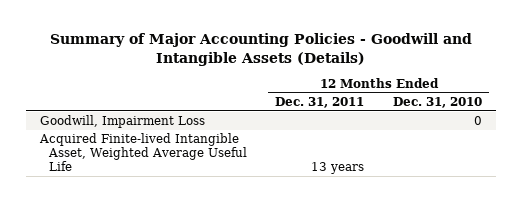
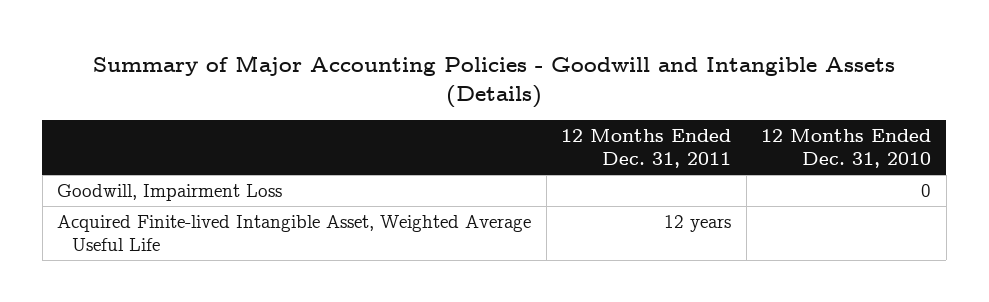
- Acquired Finite-lived Intangible Asset, Weighted Average Useful Life | 13 years |
+ Acquired Finite-lived Intangible Asset, Weighted Average Useful Life | 12 years |

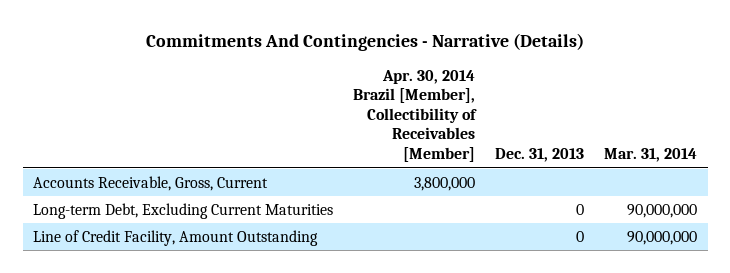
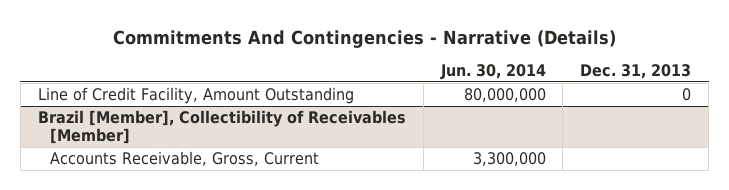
- | Apr. 30, 2014 Brazil [Member], Collectibility of Receivables [Member] | Dec. 31, 2013 | Mar. 31, 2014
+ | Jun. 30, 2014 | Dec. 31, 2013
- Accounts Receivable, Gross, Current | 3,800,000 | |
- Long-term Debt, Excluding Current Maturities | | 0 | 90,000,000
+ Brazil [Member], Collectibility of Receivables [Member]
+ Accounts Receivable, Gross, Current | 3,300,000 |

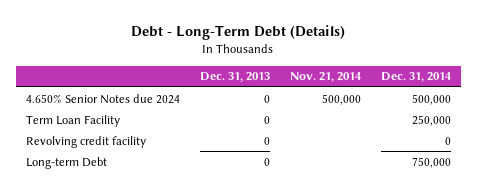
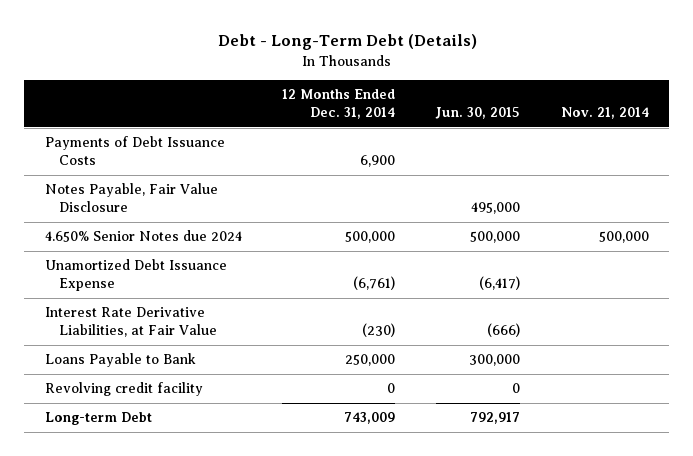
- | Dec. 31, 2013 | Nov. 21, 2014 | Dec. 31, 2014
+ | 12 Months Ended Dec. 31, 2014 | Jun. 30, 2015 | Nov. 21, 2014
+ Payments of Debt Issuance Costs | 6,900 | |
+ Notes Payable, Fair Value Disclosure | | 495,000 |
- Term Loan Facility | 0 | | 250,000
+ Unamortized Debt Issuance Expense | (6,761) | (6,417) |
+ Interest Rate Derivative Liabilities, at Fair Value | (230) | (666) |
+ Loans Payable to Bank | 250,000 | 300,000 |

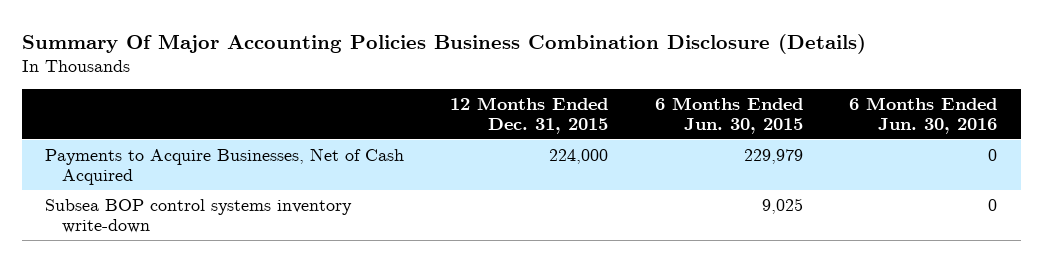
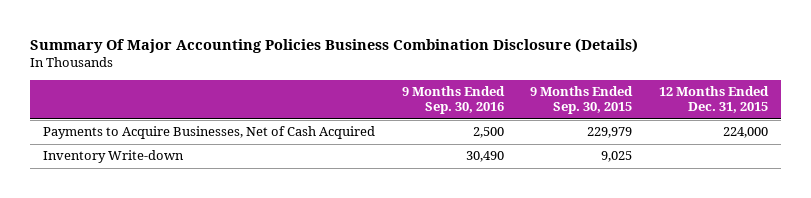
- | 12 Months Ended Dec. 31, 2015 | 6 Months Ended Jun. 30, 2015 | 6 Months Ended Jun. 30, 2016
+ | 9 Months Ended Sep. 30, 2016 | 9 Months Ended Sep. 30, 2015 | 12 Months Ended Dec. 31, 2015
- Subsea BOP control systems inventory write-down | | 9,025 | 0
+ Inventory Write-down | 30,490 | 9,025 |

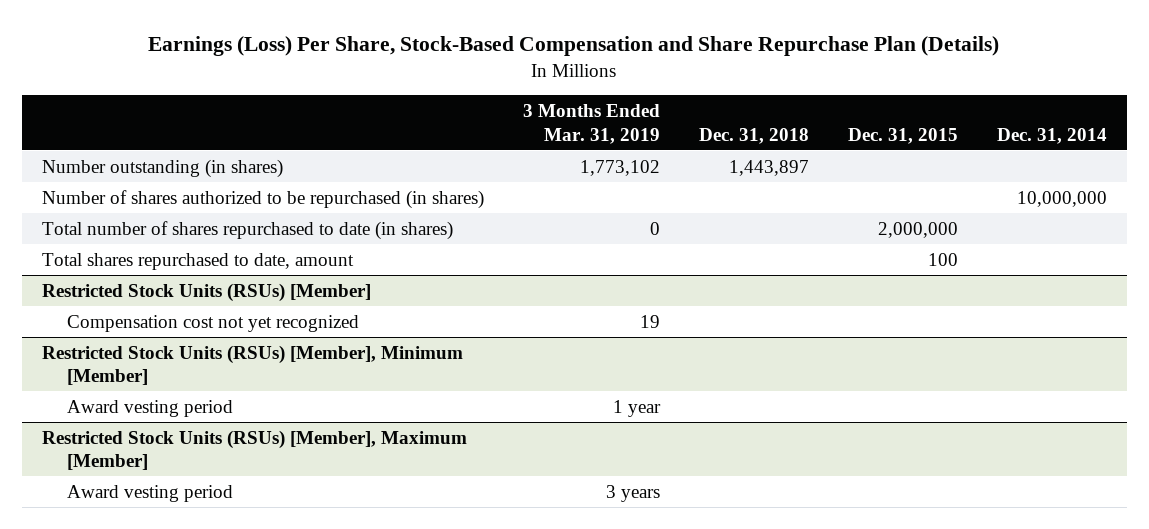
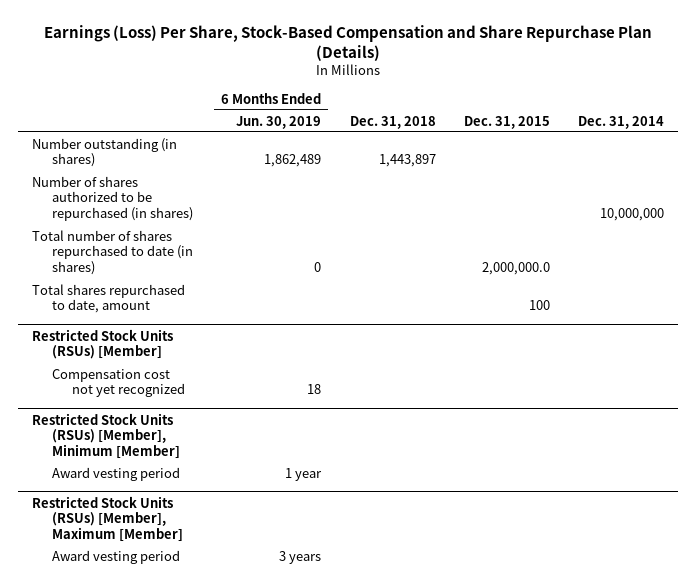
- | 3 Months Ended Mar. 31, 2019 | Dec. 31, 2018 | Dec. 31, 2015 | Dec. 31, 2014
+ | 6 Months Ended Jun. 30, 2019 | Dec. 31, 2018 | Dec. 31, 2015 | Dec. 31, 2014
- Total number of shares repurchased to date (in shares) | 0 | | 2,000,000 |
+ Total number of shares repurchased to date (in shares) | 0 | | 2,000,000.0 |

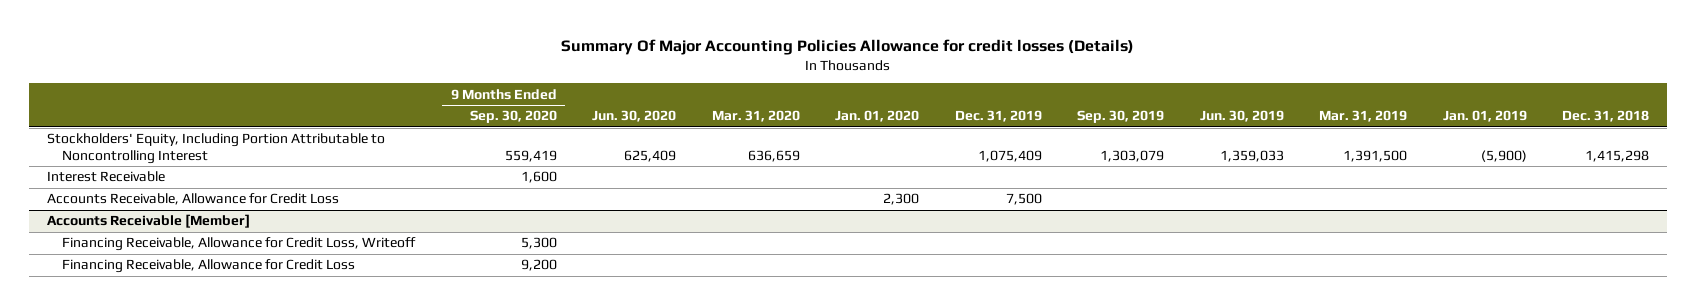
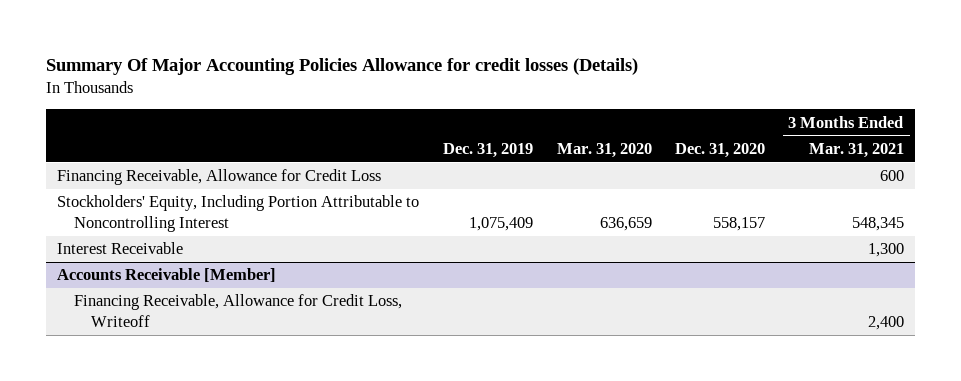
- | 9 Months Ended Sep. 30, 2020 | Jun. 30, 2020 | Mar. 31, 2020 | Jan. 01, 2020 | Dec. 31, 2019 | Sep. 30, 2019 | Jun. 30, 2019 | Mar. 31, 2019 | Jan. 01, 2019 | Dec. 31, 2018
+ | Dec. 31, 2019 | Mar. 31, 2020 | Dec. 31, 2020 | 3 Months Ended Mar. 31, 2021
+ Financing Receivable, Allowance for Credit Loss | | | | 600
- Accounts Receivable, Allowance for Credit Loss | | | | 2,300 | 7,500 | | | | |
@ Accounts Receivable [Member]
- Financing Receivable, Allowance for Credit Loss | 9,200 | | | | | | | | |

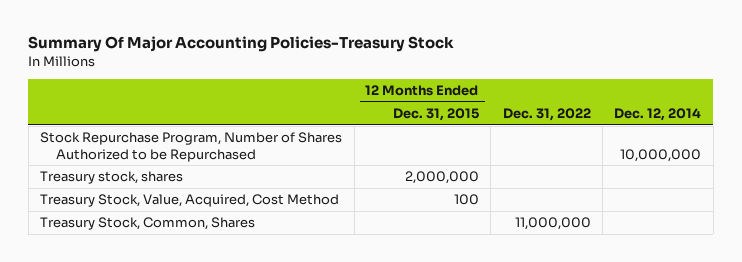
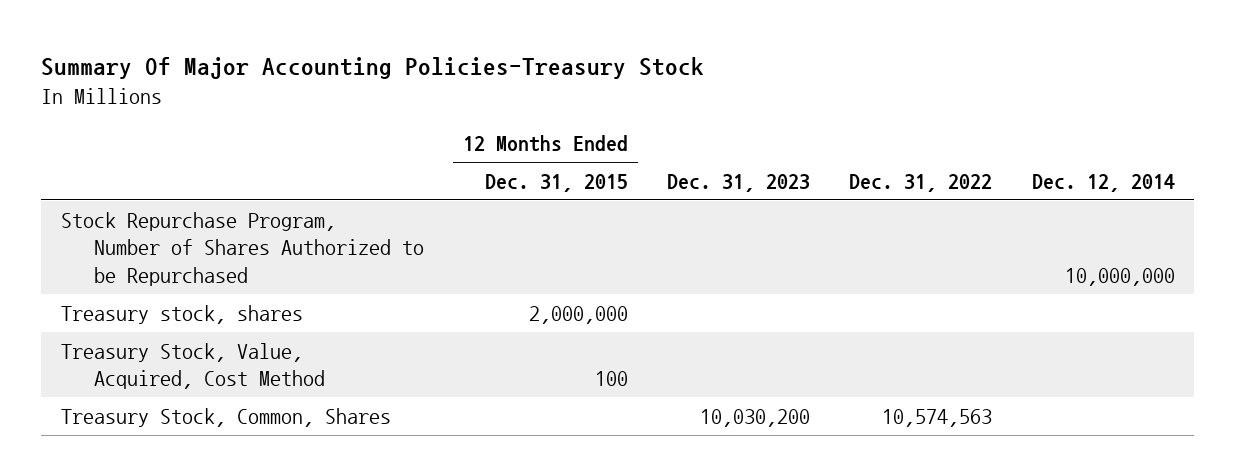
- | 12 Months Ended Dec. 31, 2015 | Dec. 31, 2022 | Dec. 12, 2014
+ | 12 Months Ended Dec. 31, 2015 | Dec. 31, 2023 | Dec. 31, 2022 | Dec. 12, 2014
- Treasury Stock, Common, Shares | | 11,000,000 |
+ Treasury Stock, Common, Shares | | 10,030,200 | 10,574,563 |

